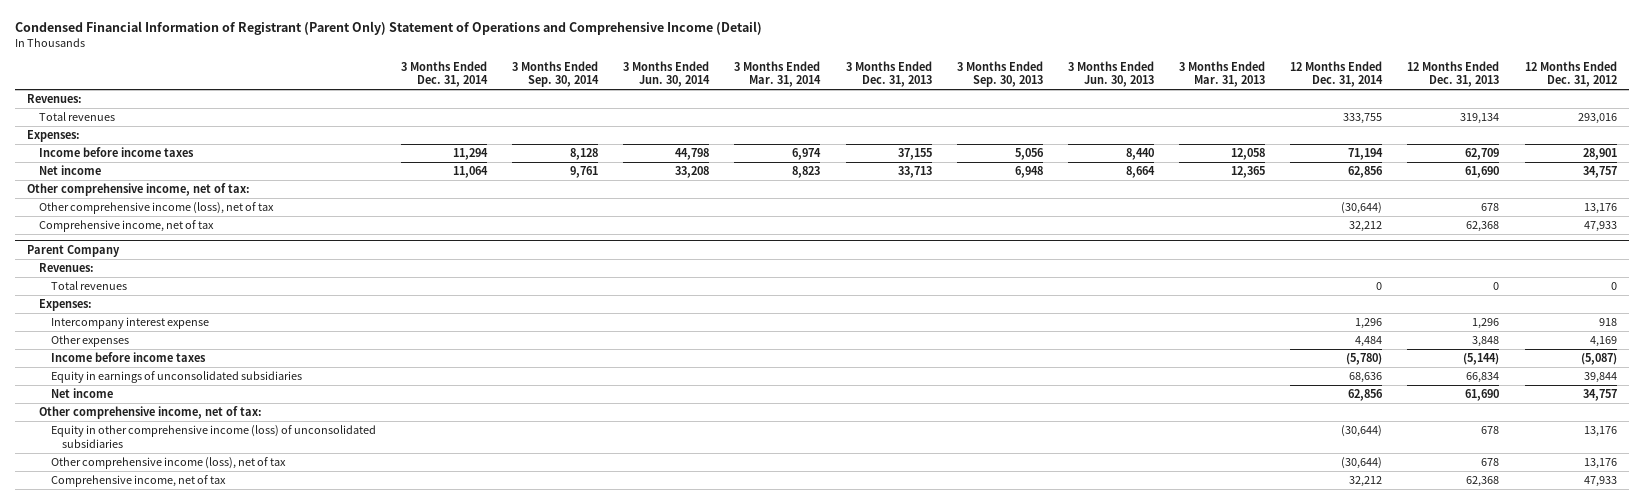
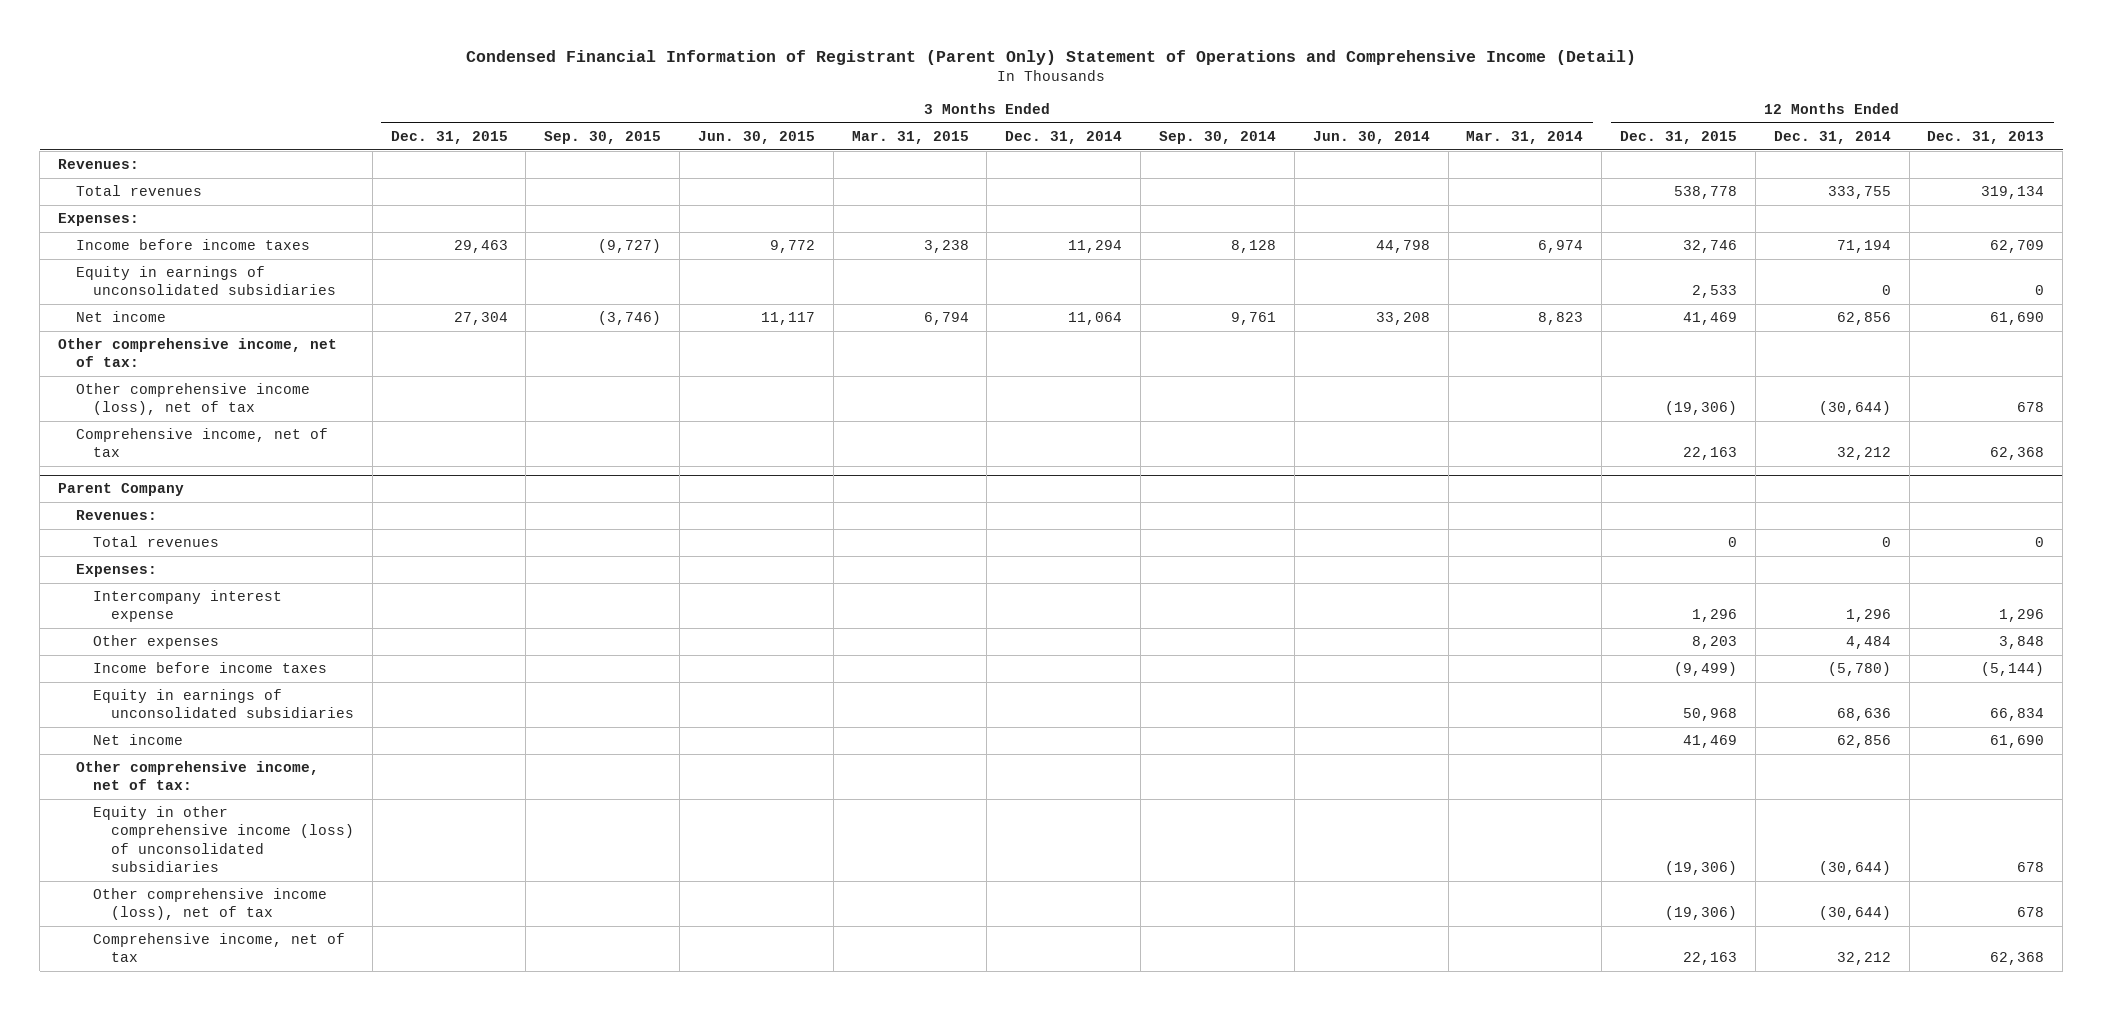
- | 3 Months Ended Dec. 31, 2014 | 3 Months Ended Sep. 30, 2014 | 3 Months Ended Jun. 30, 2014 | 3 Months Ended Mar. 31, 2014 | 3 Months Ended Dec. 31, 2013 | 3 Months Ended Sep. 30, 2013 | 3 Months Ended Jun. 30, 2013 | 3 Months Ended Mar. 31, 2013 | 12 Months Ended Dec. 31, 2014 | 12 Months Ended Dec. 31, 2013 | 12 Months Ended Dec. 31, 2012
+ | 3 Months Ended Dec. 31, 2015 | 3 Months Ended Sep. 30, 2015 | 3 Months Ended Jun. 30, 2015 | 3 Months Ended Mar. 31, 2015 | 3 Months Ended Dec. 31, 2014 | 3 Months Ended Sep. 30, 2014 | 3 Months Ended Jun. 30, 2014 | 3 Months Ended Mar. 31, 2014 | 12 Months Ended Dec. 31, 2015 | 12 Months Ended Dec. 31, 2014 | 12 Months Ended Dec. 31, 2013
+ Equity in earnings of unconsolidated subsidiaries | | | | | | | | | 2,533 | 0 | 0

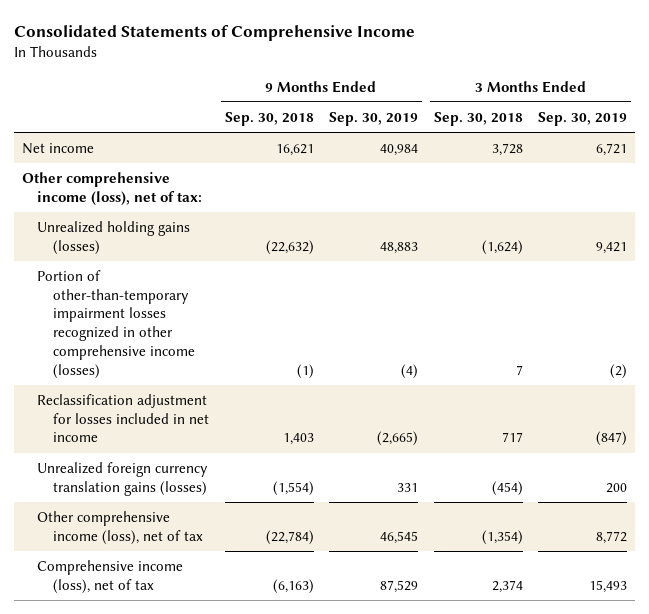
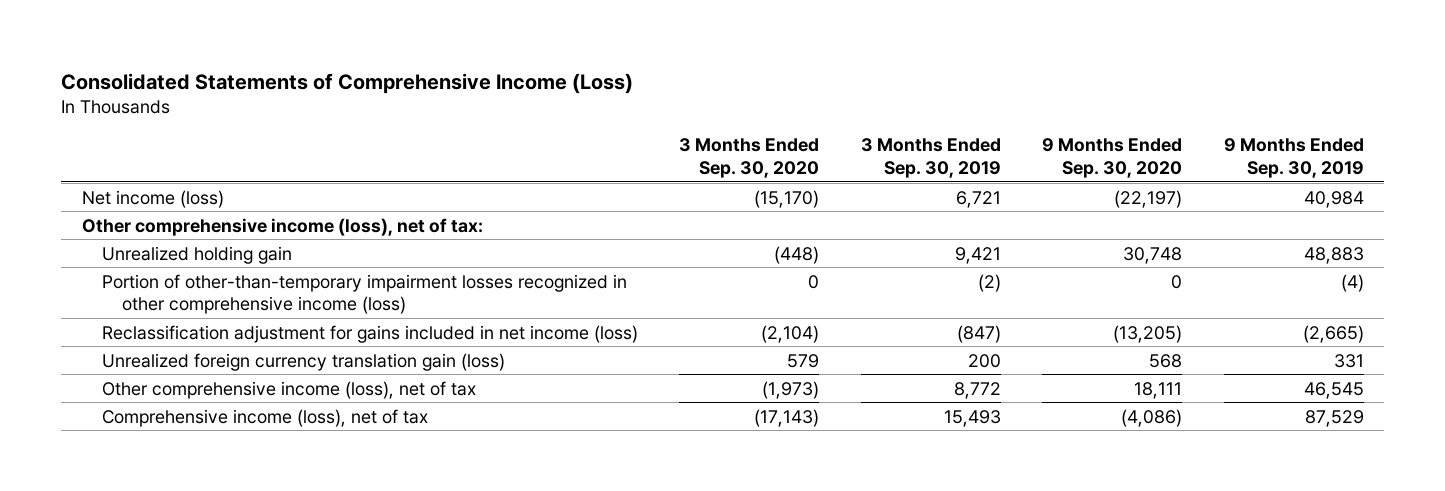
- Consolidated Statements of Comprehensive Income
+ Consolidated Statements of Comprehensive Income (Loss)
- | 9 Months Ended Sep. 30, 2018 | 9 Months Ended Sep. 30, 2019 | 3 Months Ended Sep. 30, 2018 | 3 Months Ended Sep. 30, 2019
+ | 3 Months Ended Sep. 30, 2020 | 3 Months Ended Sep. 30, 2019 | 9 Months Ended Sep. 30, 2020 | 9 Months Ended Sep. 30, 2019
- Net income | 16,621 | 40,984 | 3,728 | 6,721
+ Net income (loss) | (15,170) | 6,721 | (22,197) | 40,984
- Unrealized holding gains (losses) | (22,632) | 48,883 | (1,624) | 9,421
- Portion of other-than-temporary impairment losses recognized in other comprehensive income (losses) | (1) | (4) | 7 | (2)
- Reclassification adjustment for losses included in net income | 1,403 | (2,665) | 717 | (847)
- Unrealized foreign currency translation gains (losses) | (1,554) | 331 | (454) | 200
+ Unrealized holding gain | (448) | 9,421 | 30,748 | 48,883
+ Portion of other-than-temporary impairment losses recognized in other comprehensive income (loss) | 0 | (2) | 0 | (4)
+ Reclassification adjustment for gains included in net income (loss) | (2,104) | (847) | (13,205) | (2,665)
+ Unrealized foreign currency translation gain (loss) | 579 | 200 | 568 | 331

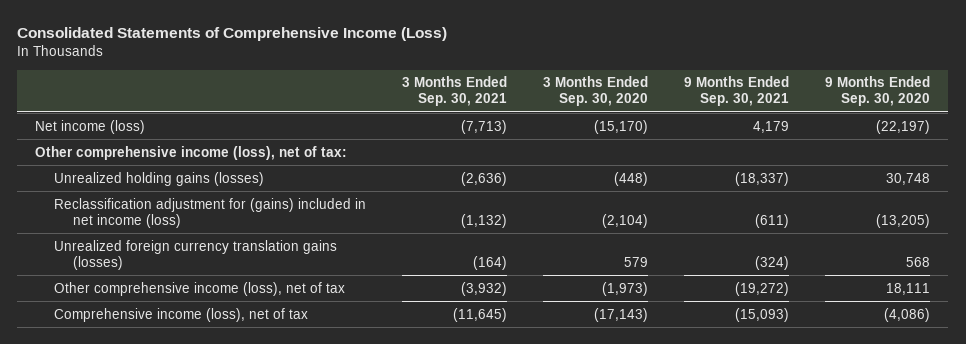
- | 3 Months Ended Sep. 30, 2020 | 3 Months Ended Sep. 30, 2019 | 9 Months Ended Sep. 30, 2020 | 9 Months Ended Sep. 30, 2019
+ | 3 Months Ended Sep. 30, 2021 | 3 Months Ended Sep. 30, 2020 | 9 Months Ended Sep. 30, 2021 | 9 Months Ended Sep. 30, 2020
- Unrealized holding gain | (448) | 9,421 | 30,748 | 48,883
- Portion of other-than-temporary impairment losses recognized in other comprehensive income (loss) | 0 | (2) | 0 | (4)
- Reclassification adjustment for gains included in net income (loss) | (2,104) | (847) | (13,205) | (2,665)
- Unrealized foreign currency translation gain (loss) | 579 | 200 | 568 | 331
+ Unrealized holding gains (losses) | (2,636) | (448) | (18,337) | 30,748
+ Reclassification adjustment for (gains) included in net income (loss) | (1,132) | (2,104) | (611) | (13,205)
+ Unrealized foreign currency translation gains (losses) | (164) | 579 | (324) | 568

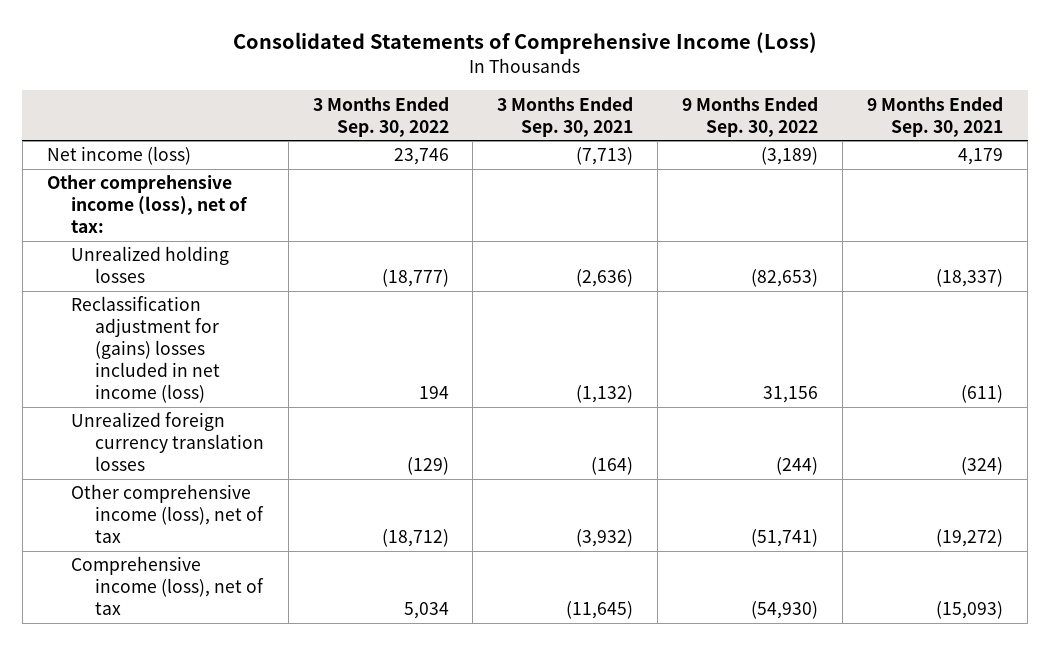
- | 3 Months Ended Sep. 30, 2021 | 3 Months Ended Sep. 30, 2020 | 9 Months Ended Sep. 30, 2021 | 9 Months Ended Sep. 30, 2020
+ | 3 Months Ended Sep. 30, 2022 | 3 Months Ended Sep. 30, 2021 | 9 Months Ended Sep. 30, 2022 | 9 Months Ended Sep. 30, 2021
- Unrealized holding gains (losses) | (2,636) | (448) | (18,337) | 30,748
- Reclassification adjustment for (gains) included in net income (loss) | (1,132) | (2,104) | (611) | (13,205)
- Unrealized foreign currency translation gains (losses) | (164) | 579 | (324) | 568
+ Unrealized holding losses | (18,777) | (2,636) | (82,653) | (18,337)
+ Reclassification adjustment for (gains) losses included in net income (loss) | 194 | (1,132) | 31,156 | (611)
+ Unrealized foreign currency translation losses | (129) | (164) | (244) | (324)

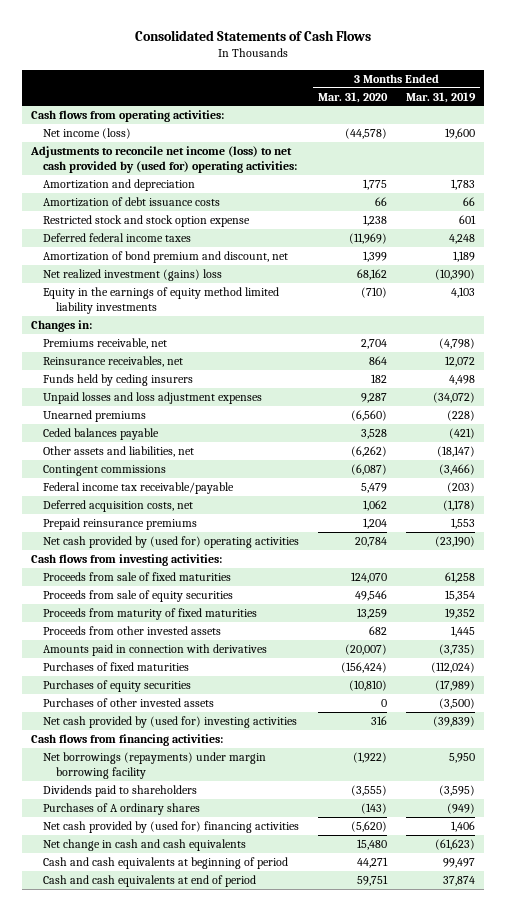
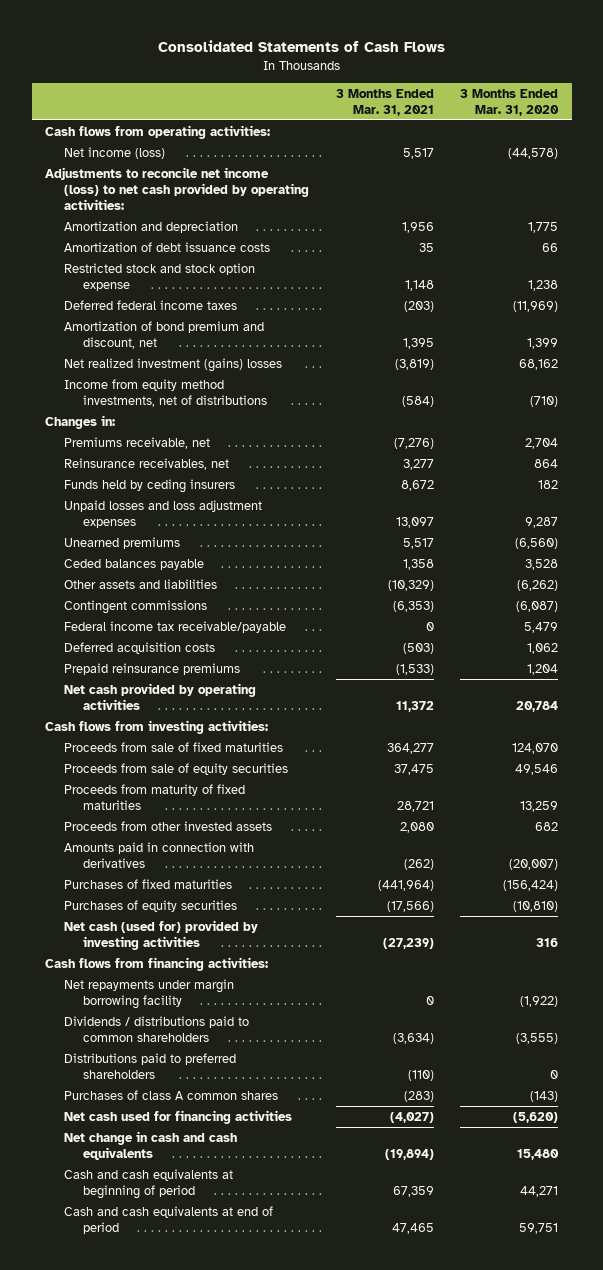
- | 3 Months Ended Mar. 31, 2020 | 3 Months Ended Mar. 31, 2019
+ | 3 Months Ended Mar. 31, 2021 | 3 Months Ended Mar. 31, 2020
- Adjustments to reconcile net income (loss) to net cash provided by (used for) operating activities:
+ Adjustments to reconcile net income (loss) to net cash provided by operating activities:
- Net realized investment (gains) loss | 68,162 | (10,390)
- Equity in the earnings of equity method limited liability investments | (710) | 4,103
+ Net realized investment (gains) losses | (3,819) | 68,162
+ Income from equity method investments, net of distributions | (584) | (710)
- Other assets and liabilities, net | (6,262) | (18,147)
+ Other assets and liabilities | (10,329) | (6,262)
- Deferred acquisition costs, net | 1,062 | (1,178)
+ Deferred acquisition costs | (503) | 1,062
- Net cash provided by (used for) operating activities | 20,784 | (23,190)
+ Net cash provided by operating activities | 11,372 | 20,784
- Purchases of other invested assets | 0 | (3,500)
- Net cash provided by (used for) investing activities | 316 | (39,839)
+ Net cash (used for) provided by investing activities | (27,239) | 316
- Net borrowings (repayments) under margin borrowing facility | (1,922) | 5,950
- Dividends paid to shareholders | (3,555) | (3,595)
- Purchases of A ordinary shares | (143) | (949)
- Net cash provided by (used for) financing activities | (5,620) | 1,406
+ Net repayments under margin borrowing facility | 0 | (1,922)
+ Dividends / distributions paid to common shareholders | (3,634) | (3,555)
+ Distributions paid to preferred shareholders | (110) | 0
+ Purchases of class A common shares | (283) | (143)
+ Net cash used for financing activities | (4,027) | (5,620)

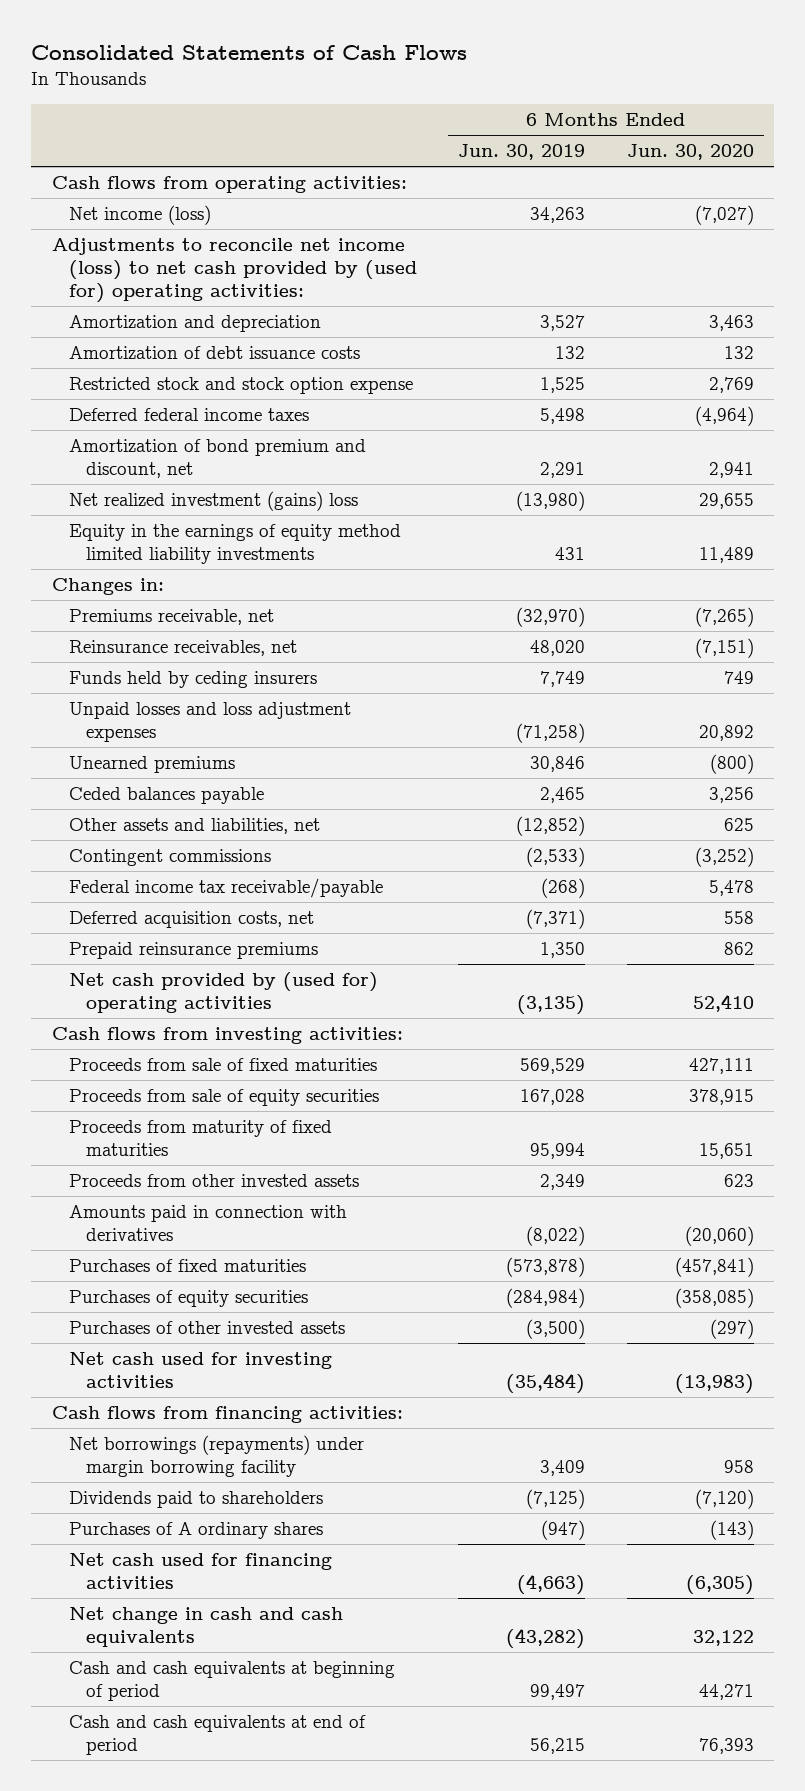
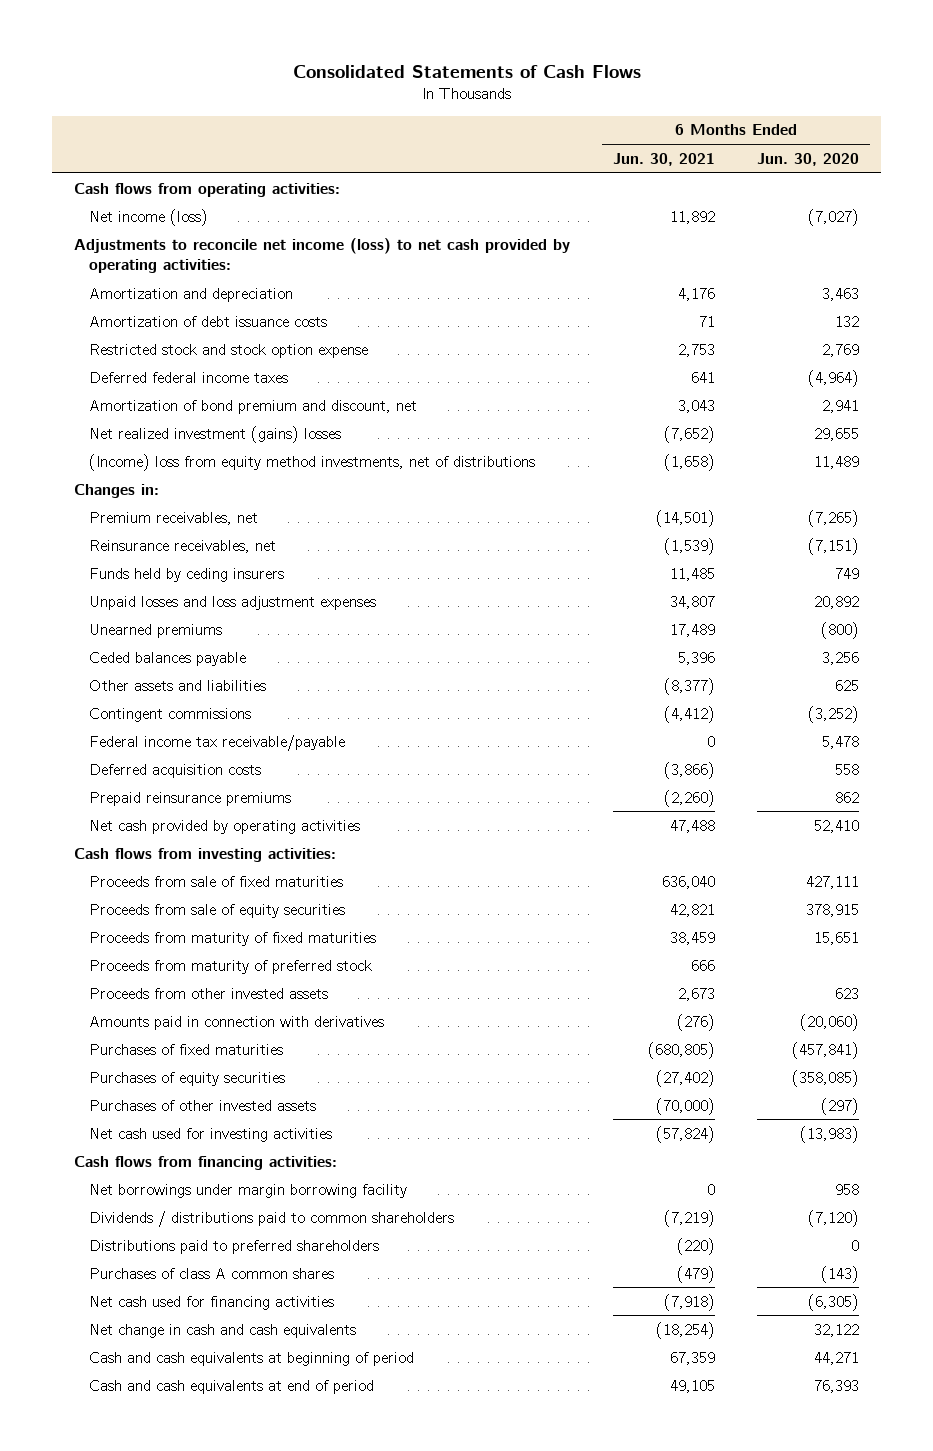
- | 6 Months Ended Jun. 30, 2019 | 6 Months Ended Jun. 30, 2020
+ | 6 Months Ended Jun. 30, 2021 | 6 Months Ended Jun. 30, 2020
- Adjustments to reconcile net income (loss) to net cash provided by (used for) operating activities:
+ Adjustments to reconcile net income (loss) to net cash provided by operating activities:
- Net realized investment (gains) loss | (13,980) | 29,655
- Equity in the earnings of equity method limited liability investments | 431 | 11,489
+ Net realized investment (gains) losses | (7,652) | 29,655
+ (Income) loss from equity method investments, net of distributions | (1,658) | 11,489
- Premiums receivable, net | (32,970) | (7,265)
+ Premium receivables, net | (14,501) | (7,265)
- Other assets and liabilities, net | (12,852) | 625
+ Other assets and liabilities | (8,377) | 625
- Deferred acquisition costs, net | (7,371) | 558
+ Deferred acquisition costs | (3,866) | 558
- Net cash provided by (used for) operating activities | (3,135) | 52,410
+ Net cash provided by operating activities | 47,488 | 52,410
+ Proceeds from maturity of preferred stock | 666 |
- Net borrowings (repayments) under margin borrowing facility | 3,409 | 958
- Dividends paid to shareholders | (7,125) | (7,120)
- Purchases of A ordinary shares | (947) | (143)
+ Net borrowings under margin borrowing facility | 0 | 958
+ Dividends / distributions paid to common shareholders | (7,219) | (7,120)
+ Distributions paid to preferred shareholders | (220) | 0
+ Purchases of class A common shares | (479) | (143)

